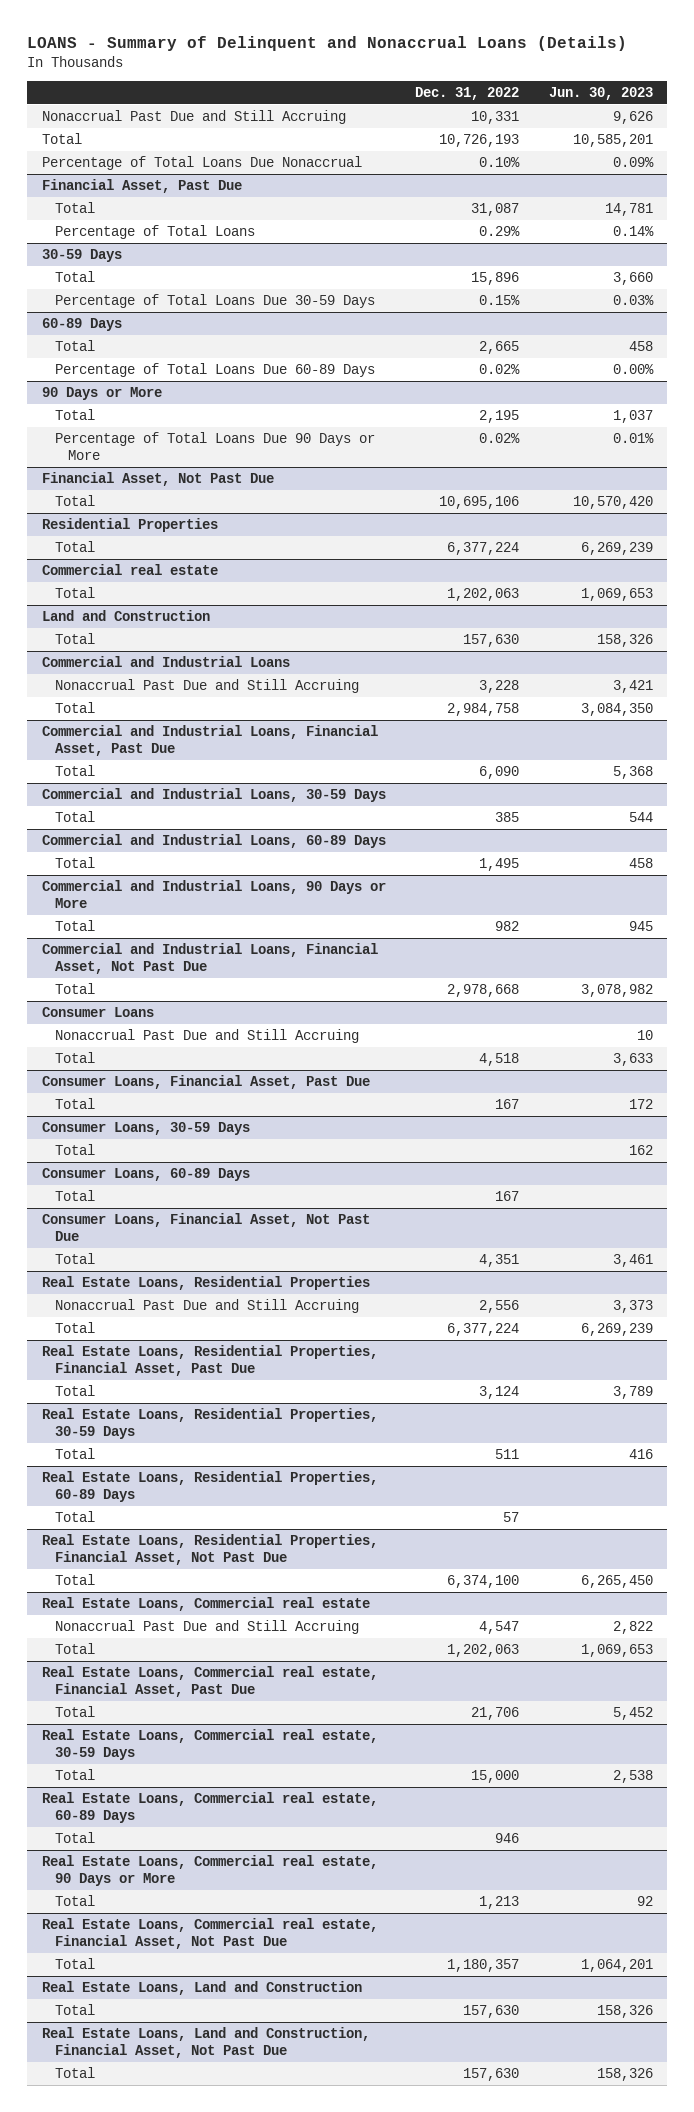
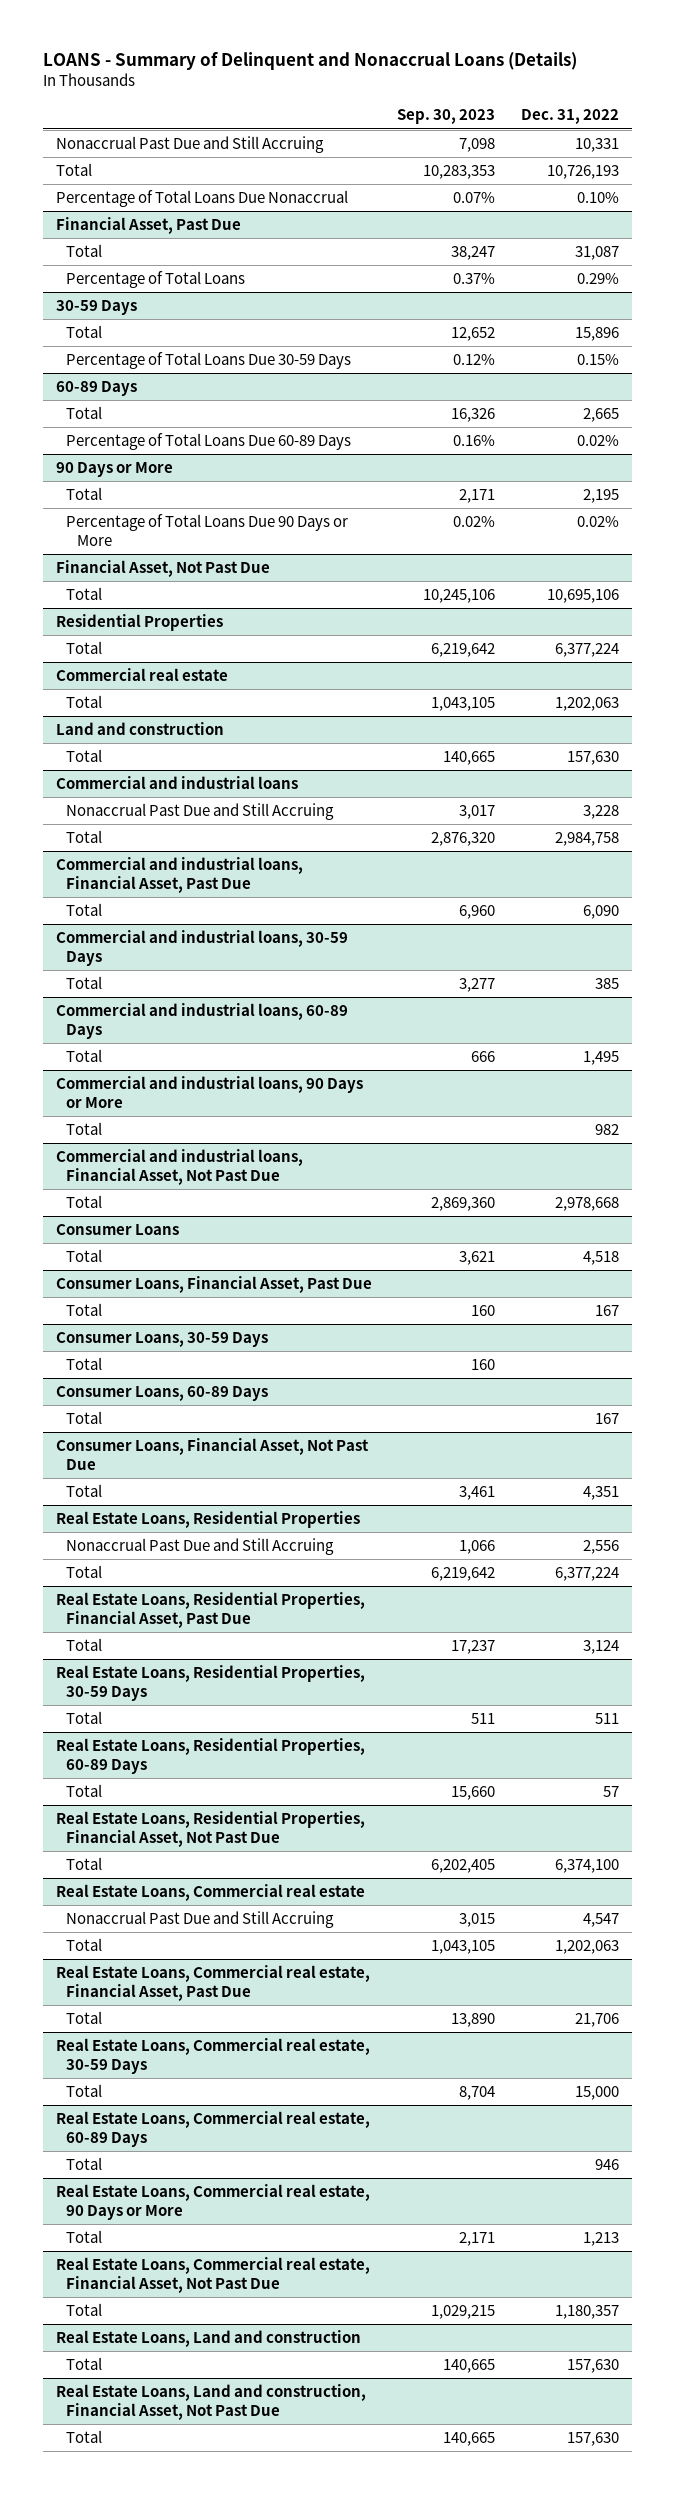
- | Dec. 31, 2022 | Jun. 30, 2023
+ | Sep. 30, 2023 | Dec. 31, 2022
- Land and Construction
+ Land and construction
- Commercial and Industrial Loans
+ Commercial and industrial loans
- Commercial and Industrial Loans, Financial Asset, Past Due
+ Commercial and industrial loans, Financial Asset, Past Due
- Commercial and Industrial Loans, 30-59 Days
+ Commercial and industrial loans, 30-59 Days
- Commercial and Industrial Loans, 60-89 Days
+ Commercial and industrial loans, 60-89 Days
- Commercial and Industrial Loans, 90 Days or More
+ Commercial and industrial loans, 90 Days or More
- Commercial and Industrial Loans, Financial Asset, Not Past Due
+ Commercial and industrial loans, Financial Asset, Not Past Due
@ Consumer Loans
- Nonaccrual Past Due and Still Accruing | | 10
- Real Estate Loans, Land and Construction
+ Real Estate Loans, Land and construction
- Real Estate Loans, Land and Construction, Financial Asset, Not Past Due
+ Real Estate Loans, Land and construction, Financial Asset, Not Past Due

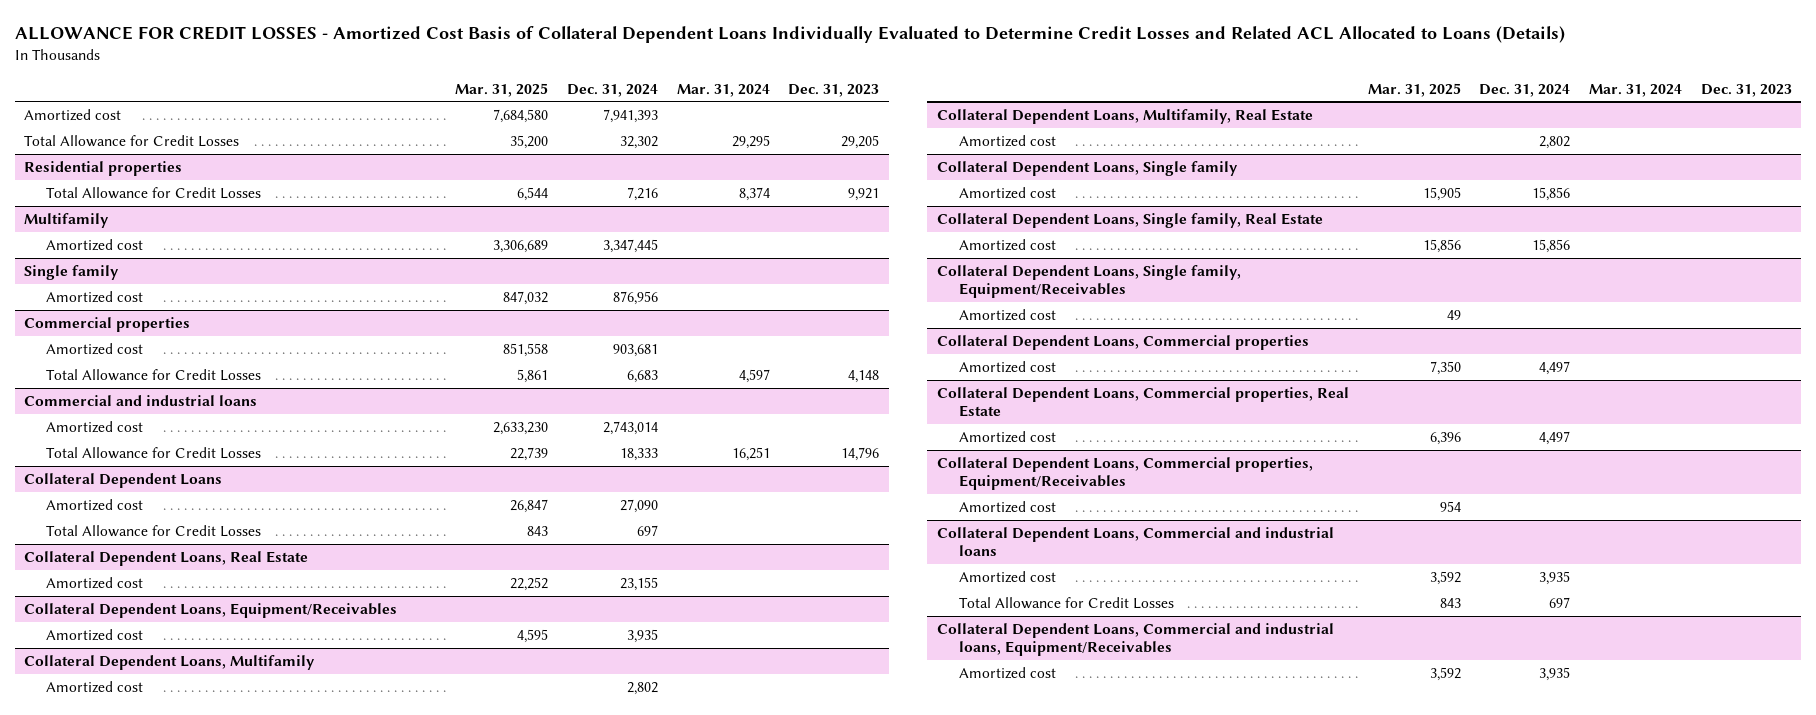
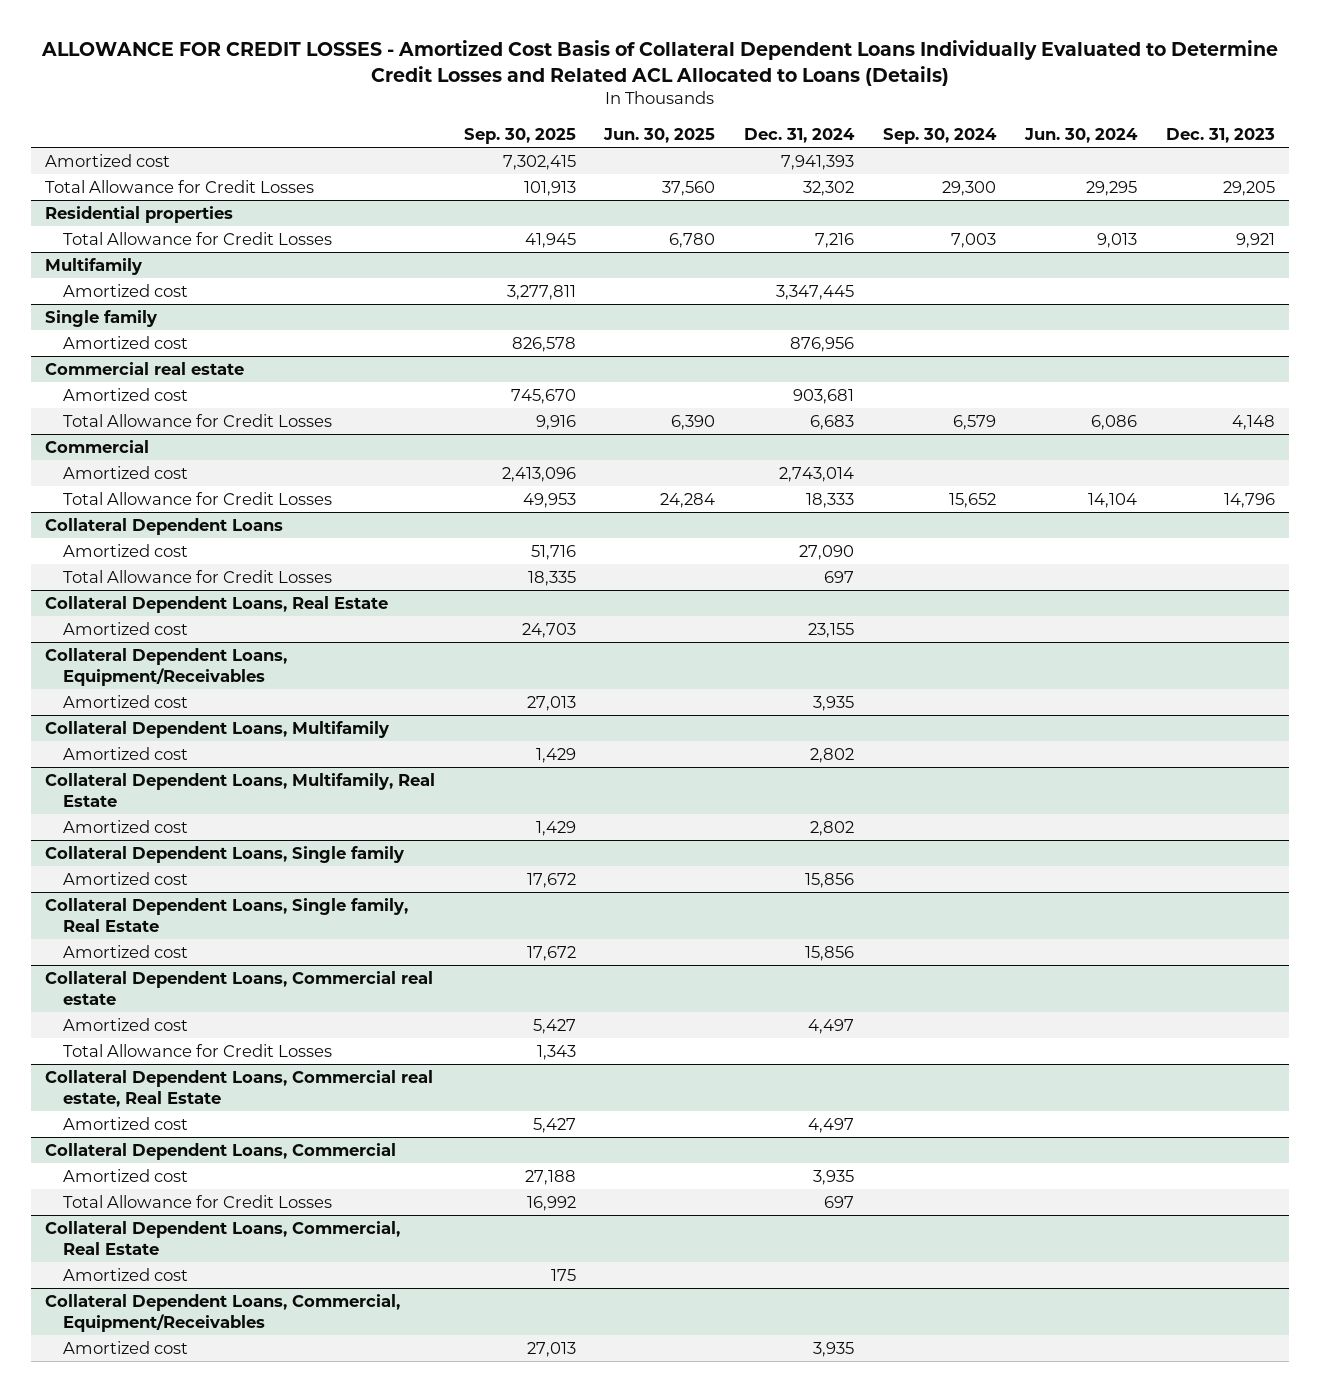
- | Mar. 31, 2025 | Dec. 31, 2024 | Mar. 31, 2024 | Dec. 31, 2023
+ | Sep. 30, 2025 | Jun. 30, 2025 | Dec. 31, 2024 | Sep. 30, 2024 | Jun. 30, 2024 | Dec. 31, 2023
- Commercial properties
+ Commercial real estate
- Commercial and industrial loans
+ Commercial
- Collateral Dependent Loans, Single family, Equipment/Receivables
- Amortized cost | 49 | | |
- Collateral Dependent Loans, Commercial properties
+ Collateral Dependent Loans, Commercial real estate
- Collateral Dependent Loans, Commercial properties, Real Estate
+ Total Allowance for Credit Losses | 1,343 | | | | |
+ Collateral Dependent Loans, Commercial real estate, Real Estate
- Collateral Dependent Loans, Commercial properties, Equipment/Receivables
- Amortized cost | 954 | | |
- Collateral Dependent Loans, Commercial and industrial loans
+ Collateral Dependent Loans, Commercial
- Collateral Dependent Loans, Commercial and industrial loans, Equipment/Receivables
+ Collateral Dependent Loans, Commercial, Real Estate
+ Amortized cost | 175 | | | | |
+ Collateral Dependent Loans, Commercial, Equipment/Receivables

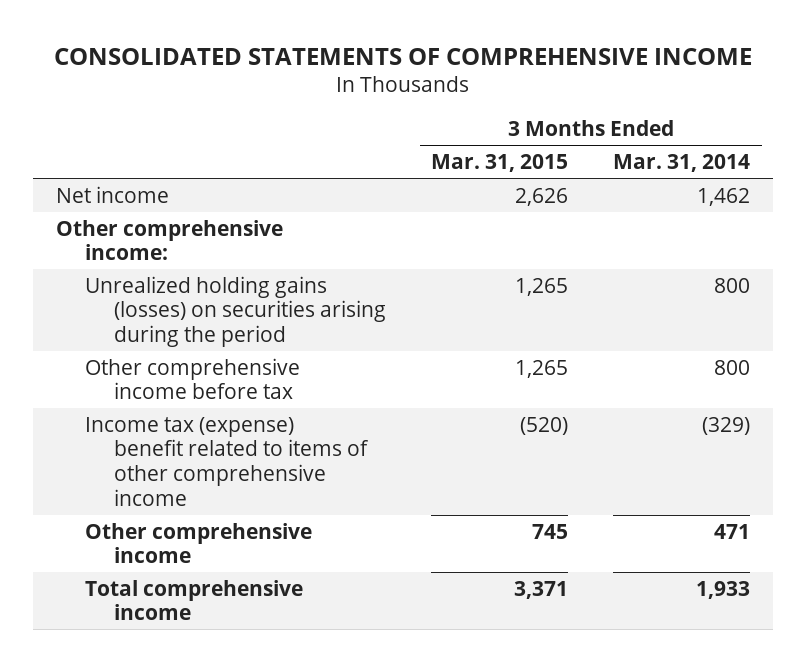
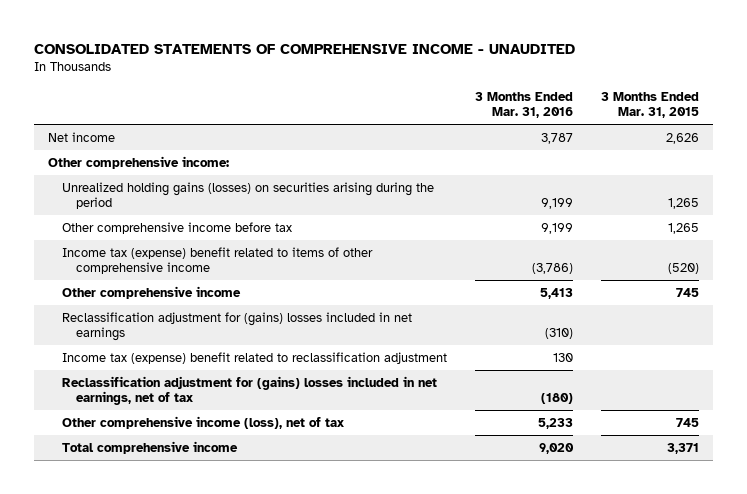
- CONSOLIDATED STATEMENTS OF COMPREHENSIVE INCOME
+ CONSOLIDATED STATEMENTS OF COMPREHENSIVE INCOME - UNAUDITED
- | 3 Months Ended Mar. 31, 2015 | 3 Months Ended Mar. 31, 2014
+ | 3 Months Ended Mar. 31, 2016 | 3 Months Ended Mar. 31, 2015
+ Reclassification adjustment for (gains) losses included in net earnings | (310) |
+ Income tax (expense) benefit related to reclassification adjustment | 130 |
+ Reclassification adjustment for (gains) losses included in net earnings, net of tax | (180) |
+ Other comprehensive income (loss), net of tax | 5,233 | 745

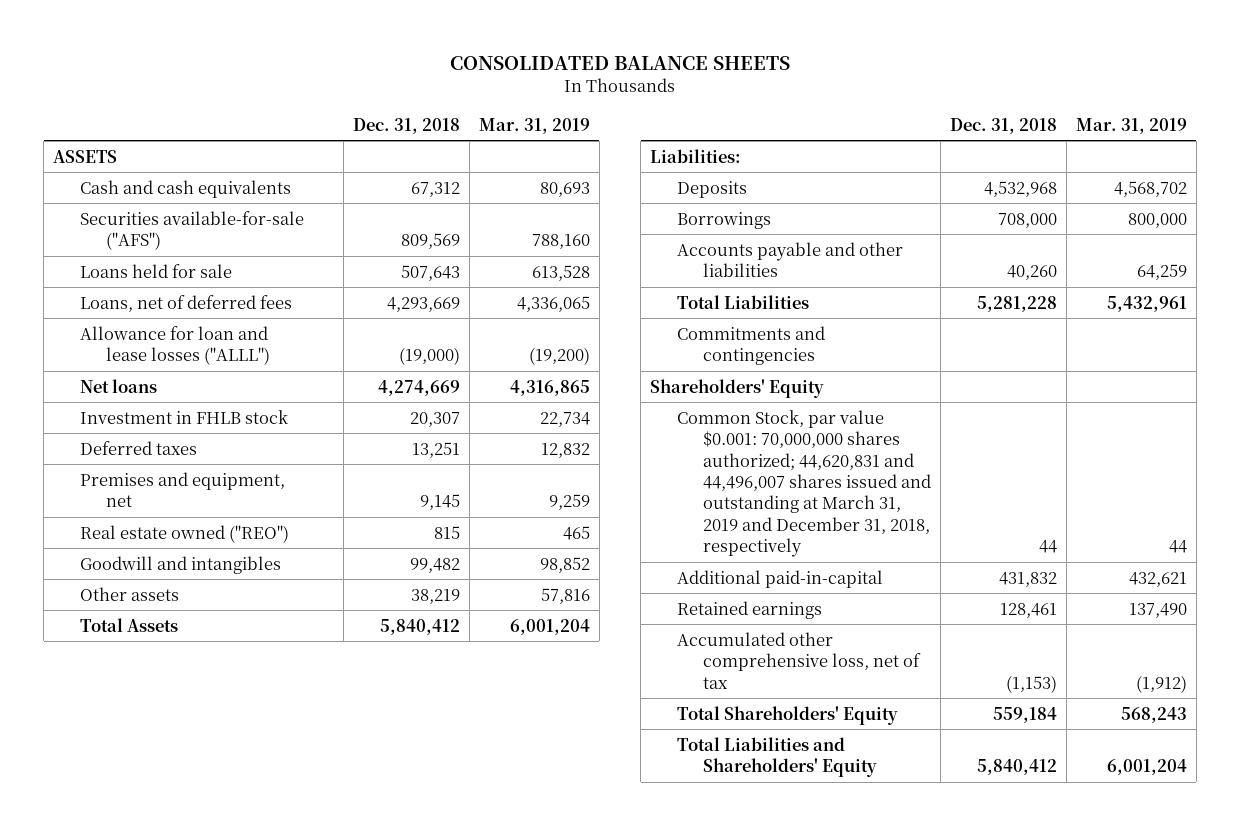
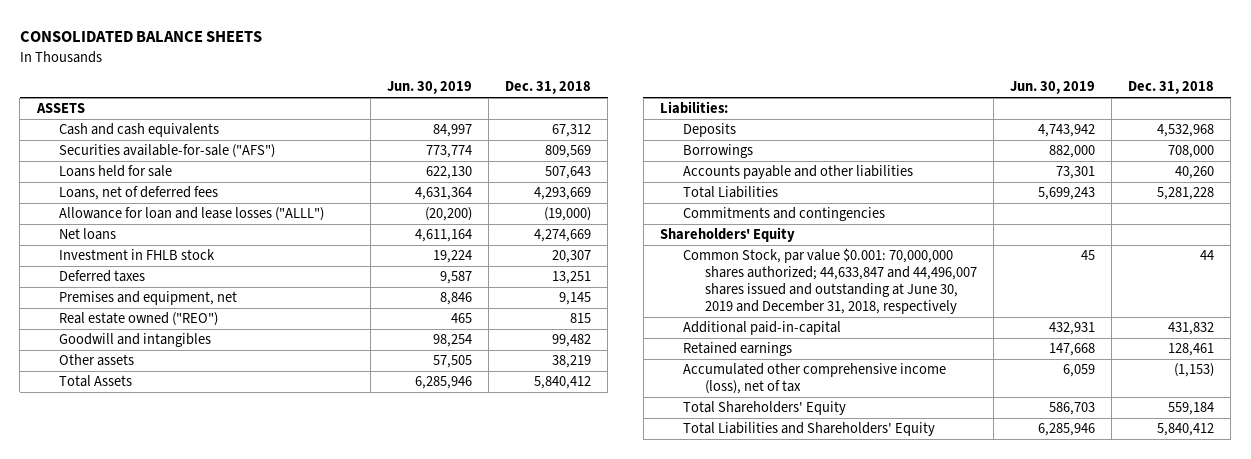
- | Dec. 31, 2018 | Mar. 31, 2019
+ | Jun. 30, 2019 | Dec. 31, 2018
- Common Stock, par value $0.001: 70,000,000 shares authorized; 44,620,831 and 44,496,007 shares issued and outstanding at March 31, 2019 and December 31, 2018, respectively | 44 | 44
+ Common Stock, par value $0.001: 70,000,000 shares authorized; 44,633,847 and 44,496,007 shares issued and outstanding at June 30, 2019 and December 31, 2018, respectively | 45 | 44
- Accumulated other comprehensive loss, net of tax | (1,153) | (1,912)
+ Accumulated other comprehensive income (loss), net of tax | 6,059 | (1,153)

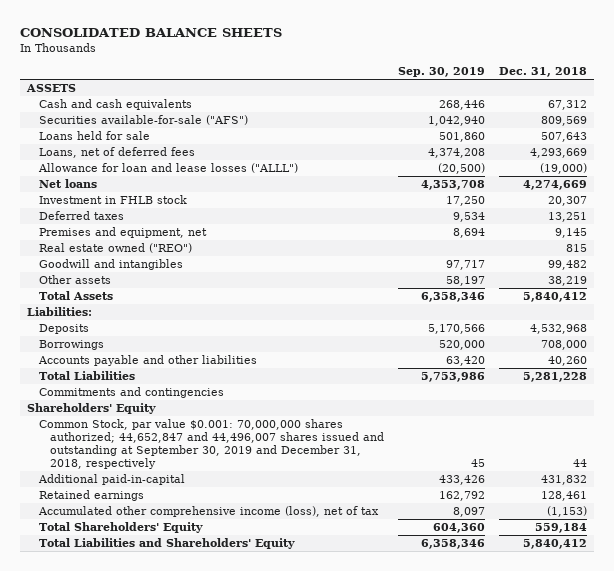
- | Jun. 30, 2019 | Dec. 31, 2018
+ | Sep. 30, 2019 | Dec. 31, 2018
- Common Stock, par value $0.001: 70,000,000 shares authorized; 44,633,847 and 44,496,007 shares issued and outstanding at June 30, 2019 and December 31, 2018, respectively | 45 | 44
+ Common Stock, par value $0.001: 70,000,000 shares authorized; 44,652,847 and 44,496,007 shares issued and outstanding at September 30, 2019 and December 31, 2018, respectively | 45 | 44

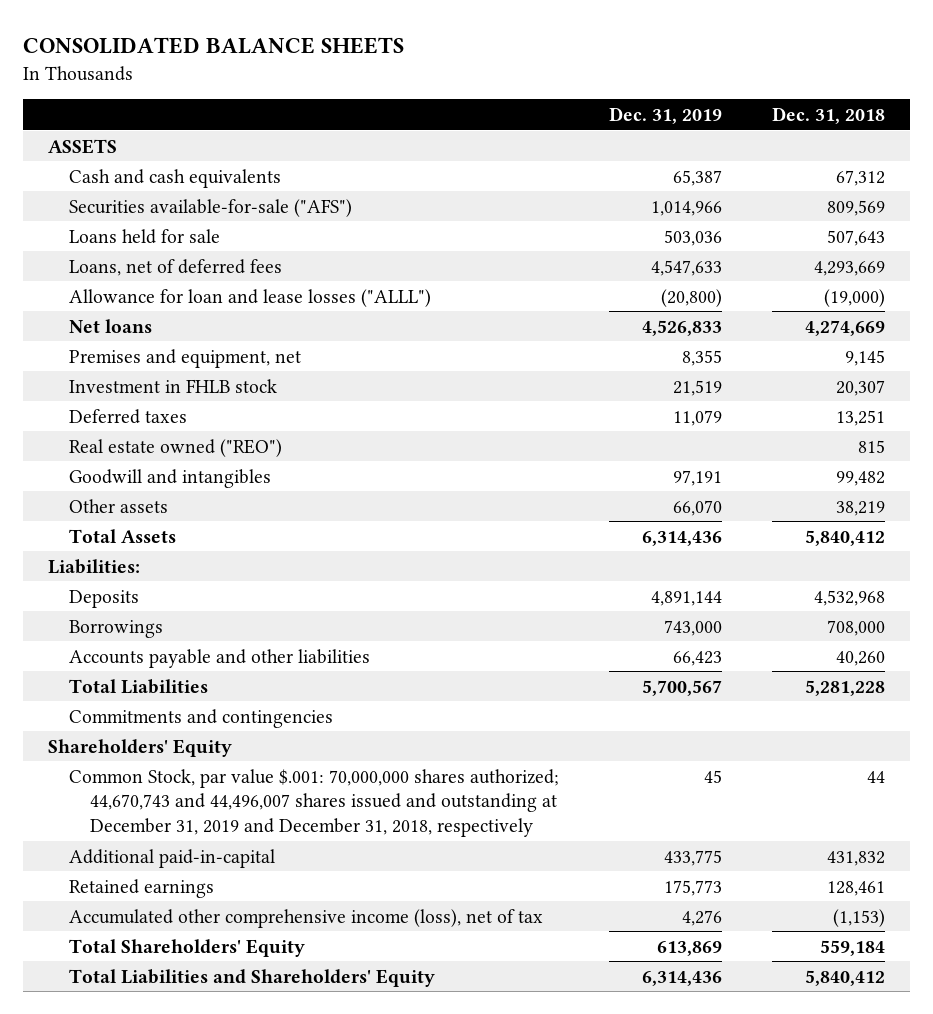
- | Sep. 30, 2019 | Dec. 31, 2018
+ | Dec. 31, 2019 | Dec. 31, 2018
moved up: Premises and equipment, net | 8,355 | 9,145
- Common Stock, par value $0.001: 70,000,000 shares authorized; 44,652,847 and 44,496,007 shares issued and outstanding at September 30, 2019 and December 31, 2018, respectively | 45 | 44
+ Common Stock, par value $.001: 70,000,000 shares authorized; 44,670,743 and 44,496,007 shares issued and outstanding at December 31, 2019 and December 31, 2018, respectively | 45 | 44

